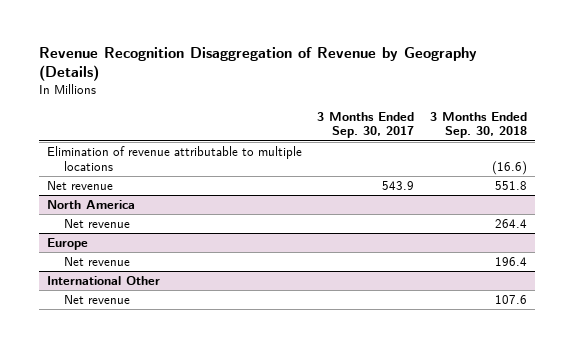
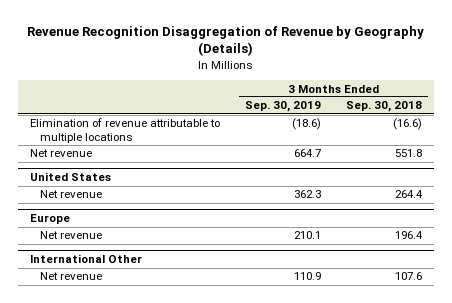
- | 3 Months Ended Sep. 30, 2017 | 3 Months Ended Sep. 30, 2018
+ | 3 Months Ended Sep. 30, 2019 | 3 Months Ended Sep. 30, 2018
- North America
+ United States

